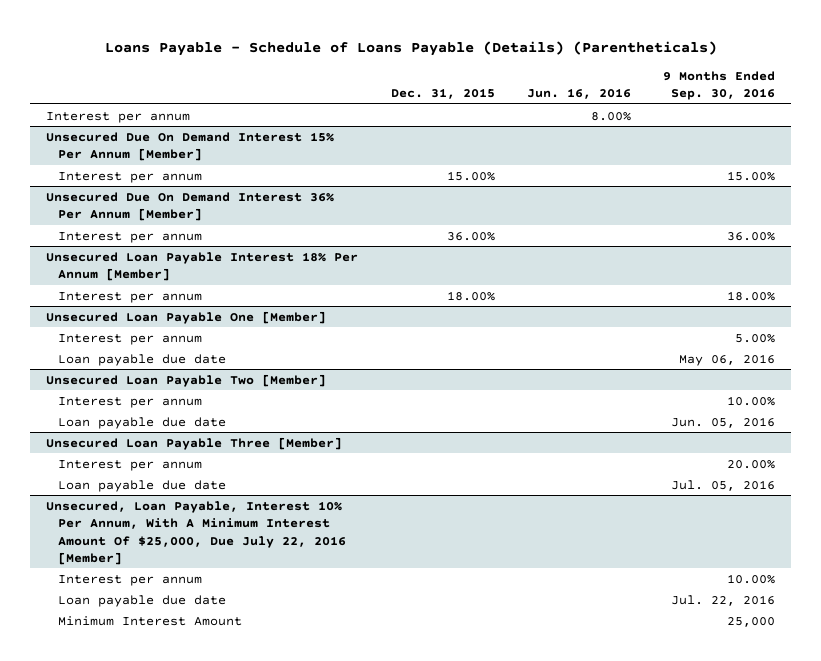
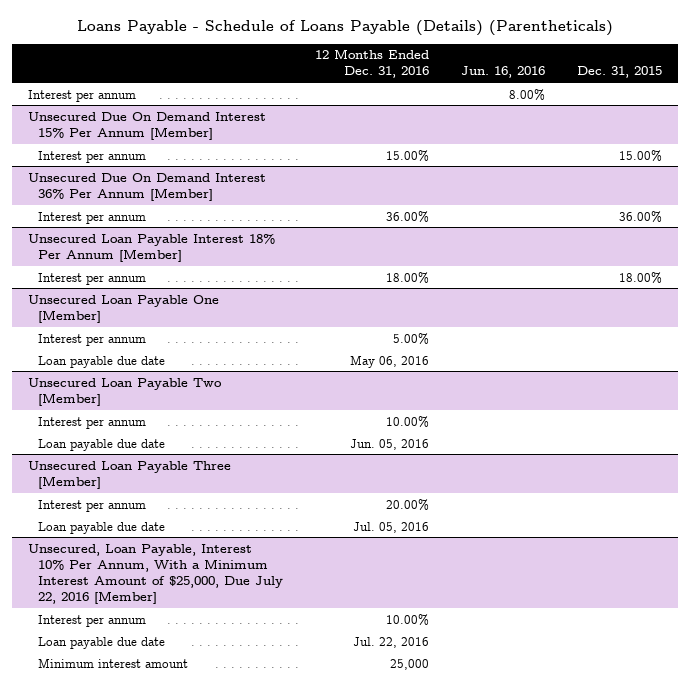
- | Dec. 31, 2015 | Jun. 16, 2016 | 9 Months Ended Sep. 30, 2016
+ | 12 Months Ended Dec. 31, 2016 | Jun. 16, 2016 | Dec. 31, 2015
- Unsecured, Loan Payable, Interest 10% Per Annum, With A Minimum Interest Amount Of $25,000, Due July 22, 2016 [Member]
+ Unsecured, Loan Payable, Interest 10% Per Annum, With a Minimum Interest Amount of $25,000, Due July 22, 2016 [Member]
- Minimum Interest Amount | | | 25,000
+ Minimum interest amount | 25,000 | |

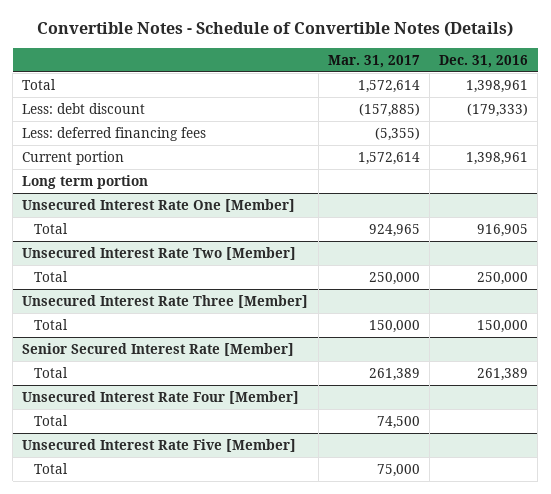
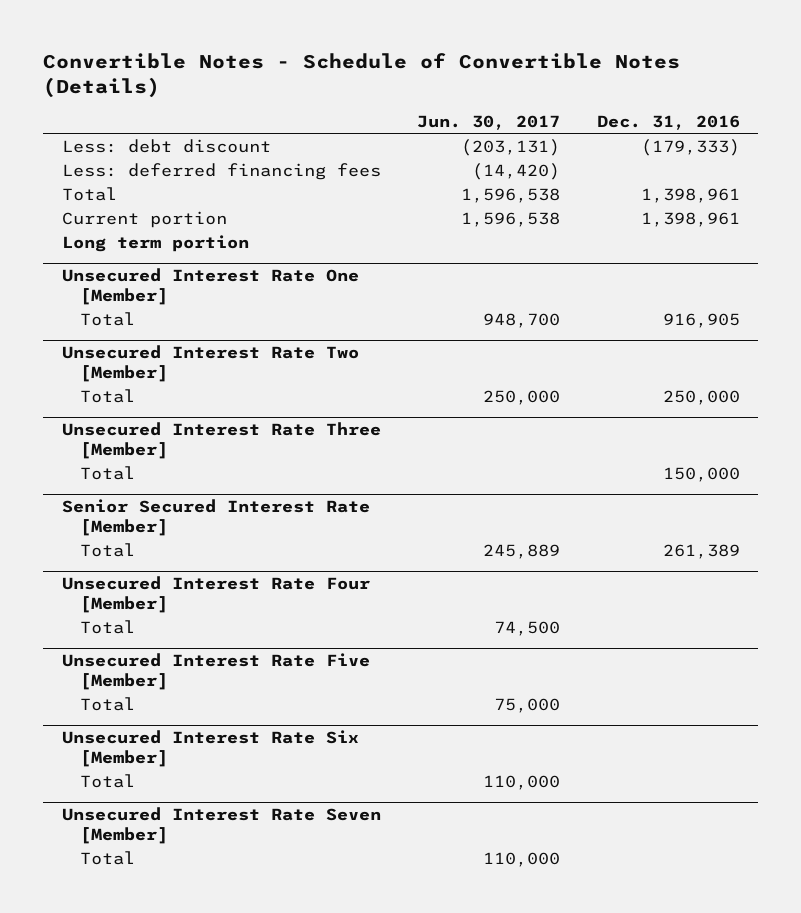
- | Mar. 31, 2017 | Dec. 31, 2016
+ | Jun. 30, 2017 | Dec. 31, 2016
moved down: Total | 1,596,538 | 1,398,961
+ Unsecured Interest Rate Six [Member]
+ Total | 110,000 |
+ Unsecured Interest Rate Seven [Member]
+ Total | 110,000 |

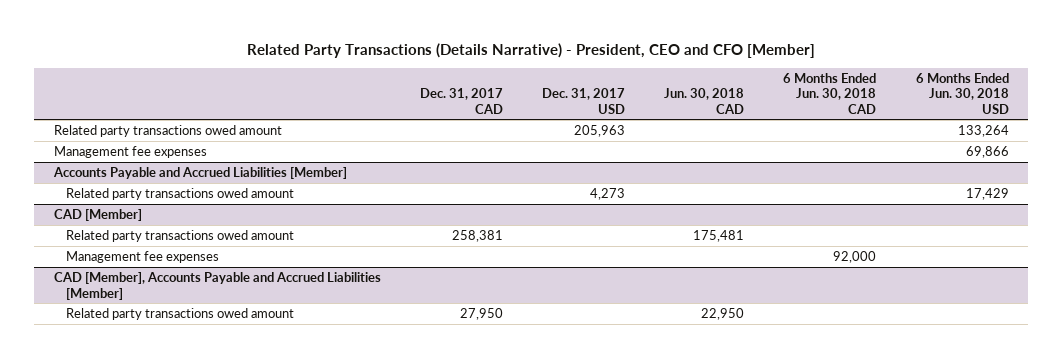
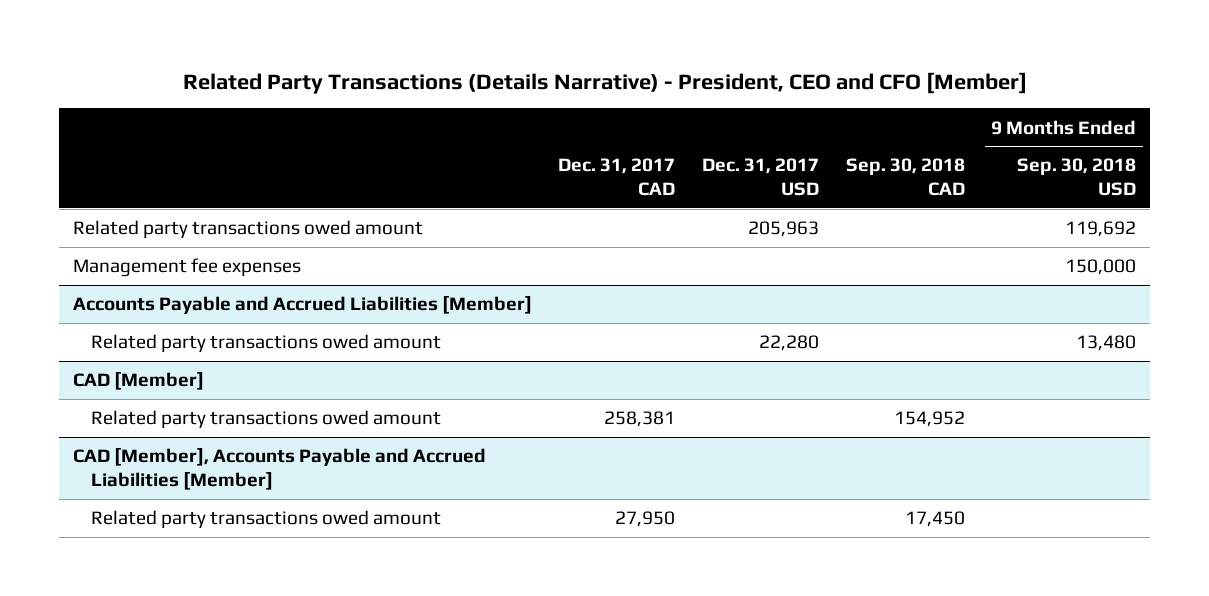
- | Dec. 31, 2017 CAD | Dec. 31, 2017 USD | Jun. 30, 2018 CAD | 6 Months Ended Jun. 30, 2018 CAD | 6 Months Ended Jun. 30, 2018 USD
+ | Dec. 31, 2017 CAD | Dec. 31, 2017 USD | Sep. 30, 2018 CAD | 9 Months Ended Sep. 30, 2018 USD
@ Accounts Payable and Accrued Liabilities [Member]
- Related party transactions owed amount | | 4,273 | | | 17,429
+ Related party transactions owed amount | | 22,280 | | 13,480
@ CAD [Member]
- Management fee expenses | | | | 92,000 |

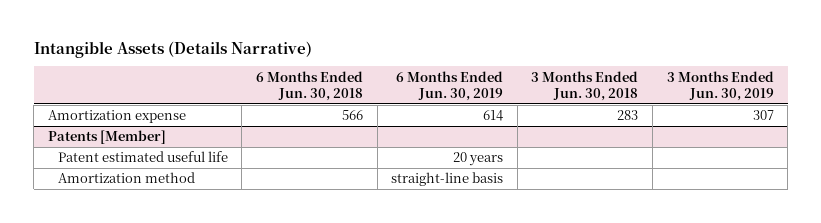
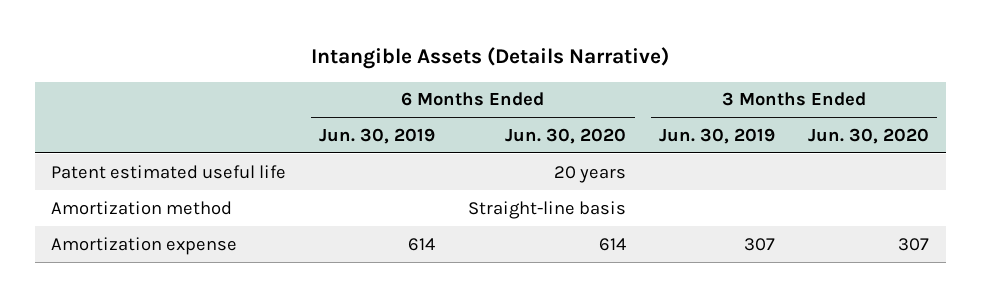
- | 6 Months Ended Jun. 30, 2018 | 6 Months Ended Jun. 30, 2019 | 3 Months Ended Jun. 30, 2018 | 3 Months Ended Jun. 30, 2019
+ | 6 Months Ended Jun. 30, 2019 | 6 Months Ended Jun. 30, 2020 | 3 Months Ended Jun. 30, 2019 | 3 Months Ended Jun. 30, 2020
+ Patent estimated useful life | | 20 years | |
+ Amortization method | | Straight-line basis | |
- Patents [Member]
- Patent estimated useful life | | 20 years | |
- Amortization method | | straight-line basis | |

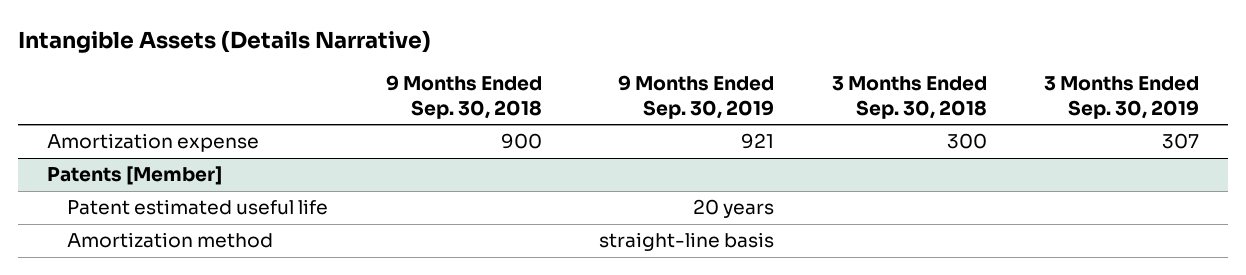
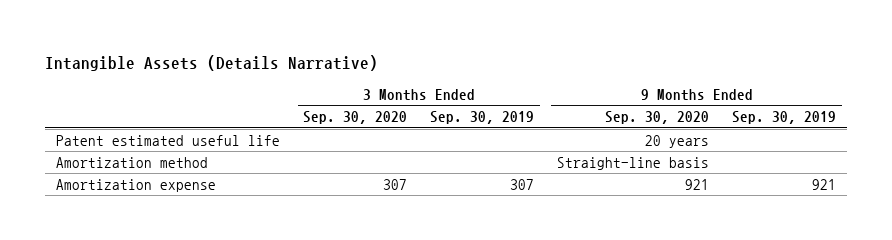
- | 9 Months Ended Sep. 30, 2018 | 9 Months Ended Sep. 30, 2019 | 3 Months Ended Sep. 30, 2018 | 3 Months Ended Sep. 30, 2019
+ | 3 Months Ended Sep. 30, 2020 | 3 Months Ended Sep. 30, 2019 | 9 Months Ended Sep. 30, 2020 | 9 Months Ended Sep. 30, 2019
+ Patent estimated useful life | | | 20 years |
+ Amortization method | | | Straight-line basis |
- Patents [Member]
- Patent estimated useful life | | 20 years | |
- Amortization method | | straight-line basis | |

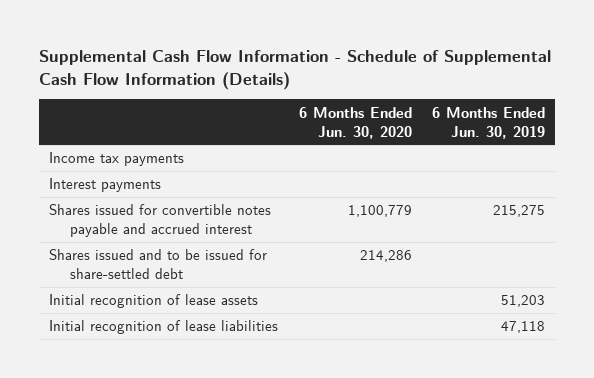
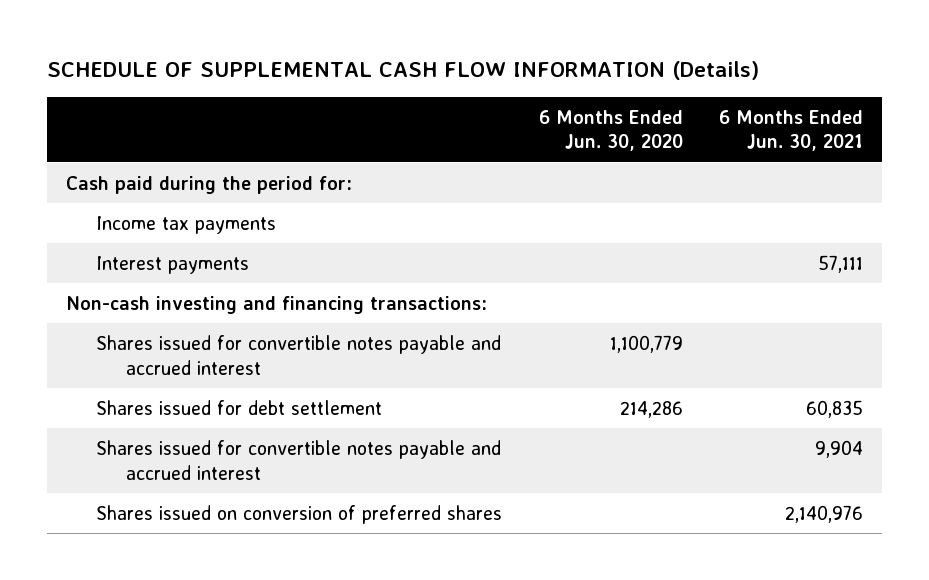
- Supplemental Cash Flow Information - Schedule of Supplemental Cash Flow Information (Details)
+ SCHEDULE OF SUPPLEMENTAL CASH FLOW INFORMATION (Details)
- | 6 Months Ended Jun. 30, 2020 | 6 Months Ended Jun. 30, 2019
+ | 6 Months Ended Jun. 30, 2020 | 6 Months Ended Jun. 30, 2021
+ Cash paid during the period for:
+ Non-cash investing and financing transactions:
- Shares issued and to be issued for share-settled debt | 214,286 |
- Initial recognition of lease assets | | 51,203
- Initial recognition of lease liabilities | | 47,118
+ Shares issued for debt settlement | 214,286 | 60,835
+ Shares issued for convertible notes payable and accrued interest | | 9,904
+ Shares issued on conversion of preferred shares | | 2,140,976

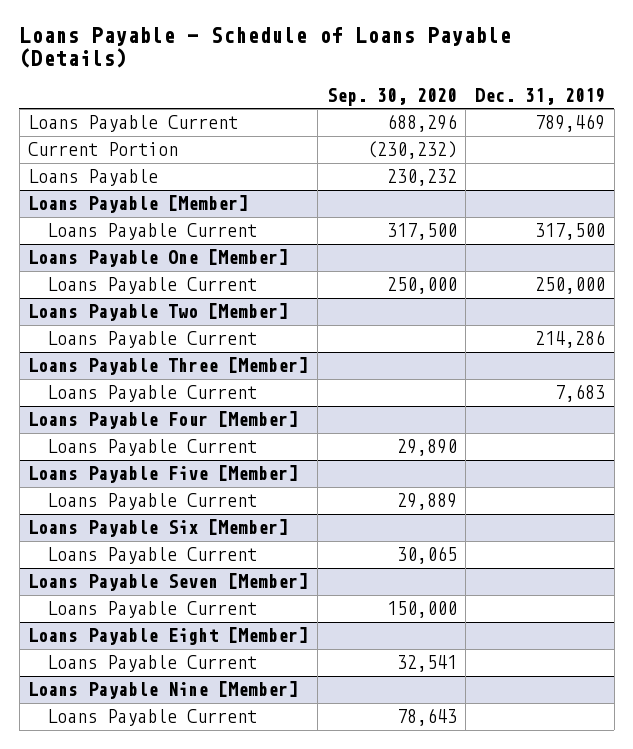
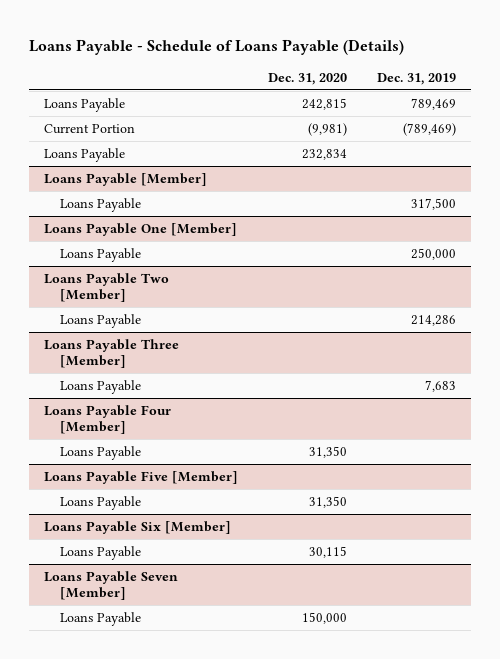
- | Sep. 30, 2020 | Dec. 31, 2019
+ | Dec. 31, 2020 | Dec. 31, 2019
- Loans Payable Current | 688,296 | 789,469
- Current Portion | (230,232) |
+ Loans Payable | 242,815 | 789,469
+ Current Portion | (9,981) | (789,469)
@ Loans Payable [Member]
- Loans Payable Current | 317,500 | 317,500
+ Loans Payable | | 317,500
@ Loans Payable One [Member]
- Loans Payable Current | 250,000 | 250,000
+ Loans Payable | | 250,000
@ Loans Payable Two [Member]
- Loans Payable Current | | 214,286
+ Loans Payable | | 214,286
@ Loans Payable Three [Member]
- Loans Payable Current | | 7,683
+ Loans Payable | | 7,683
@ Loans Payable Four [Member]
- Loans Payable Current | 29,890 |
+ Loans Payable | 31,350 |
@ Loans Payable Five [Member]
- Loans Payable Current | 29,889 |
+ Loans Payable | 31,350 |
@ Loans Payable Six [Member]
- Loans Payable Current | 30,065 |
+ Loans Payable | 30,115 |
@ Loans Payable Seven [Member]
- Loans Payable Current | 150,000 |
- Loans Payable Eight [Member]
- Loans Payable Current | 32,541 |
- Loans Payable Nine [Member]
- Loans Payable Current | 78,643 |
@ Loans Payable Seven [Member]
+ Loans Payable | 150,000 |

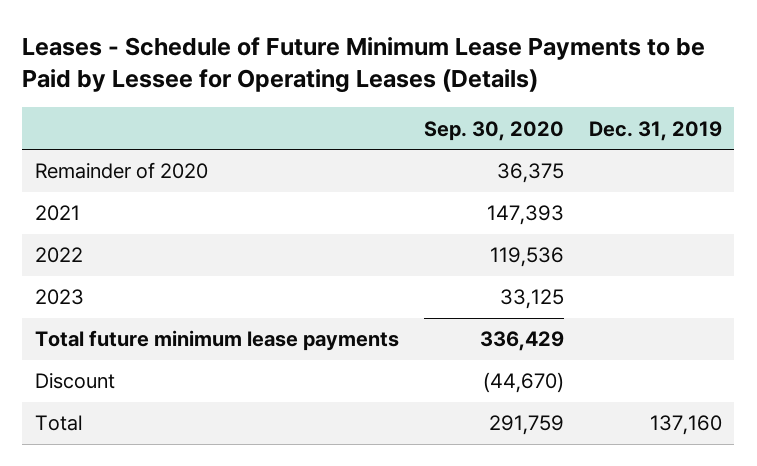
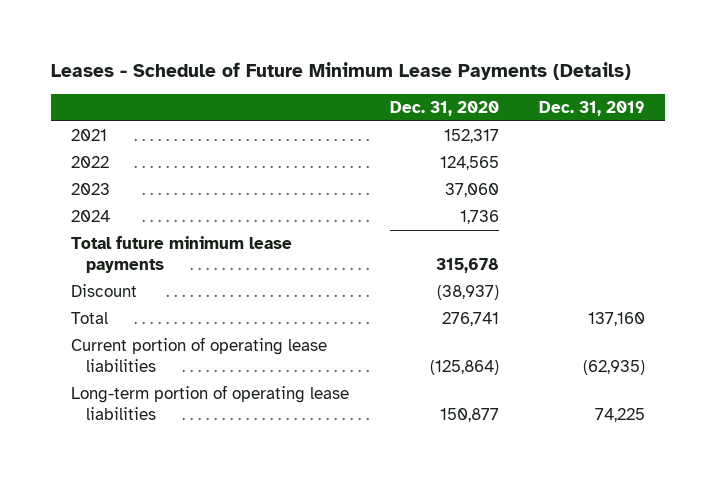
- Leases - Schedule of Future Minimum Lease Payments to be Paid by Lessee for Operating Leases (Details)
+ Leases - Schedule of Future Minimum Lease Payments (Details)
- | Sep. 30, 2020 | Dec. 31, 2019
+ | Dec. 31, 2020 | Dec. 31, 2019
- Remainder of 2020 | 36,375 |
+ 2024 | 1,736 |
+ Current portion of operating lease liabilities | (125,864) | (62,935)
+ Long-term portion of operating lease liabilities | 150,877 | 74,225

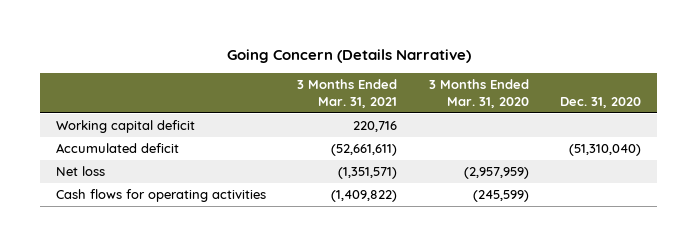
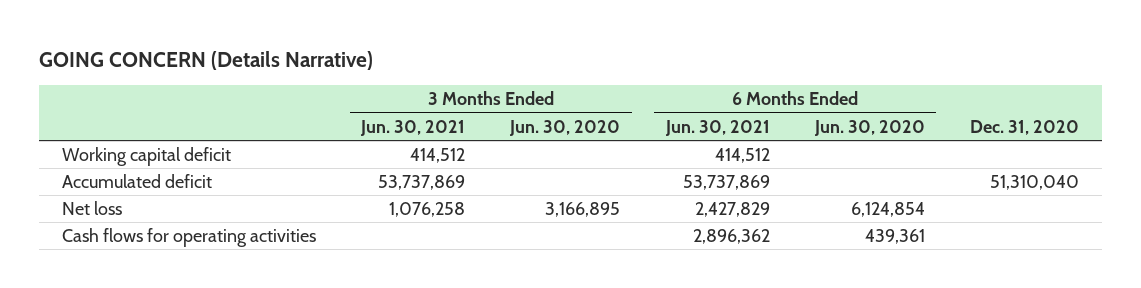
- Going Concern (Details Narrative)
+ GOING CONCERN (Details Narrative)
- | 3 Months Ended Mar. 31, 2021 | 3 Months Ended Mar. 31, 2020 | Dec. 31, 2020
+ | 3 Months Ended Jun. 30, 2021 | 3 Months Ended Jun. 30, 2020 | 6 Months Ended Jun. 30, 2021 | 6 Months Ended Jun. 30, 2020 | Dec. 31, 2020
- Accumulated deficit | (52,661,611) | | (51,310,040)
+ Accumulated deficit | 53,737,869 | | 53,737,869 | | 51,310,040

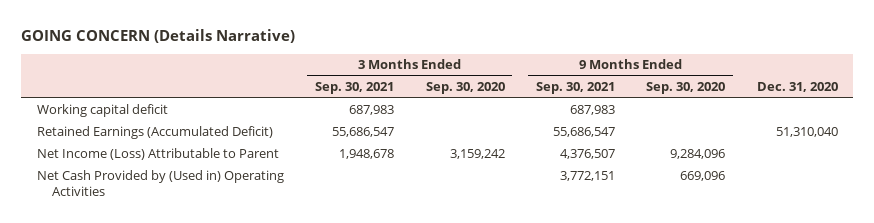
- | 3 Months Ended Jun. 30, 2021 | 3 Months Ended Jun. 30, 2020 | 6 Months Ended Jun. 30, 2021 | 6 Months Ended Jun. 30, 2020 | Dec. 31, 2020
+ | 3 Months Ended Sep. 30, 2021 | 3 Months Ended Sep. 30, 2020 | 9 Months Ended Sep. 30, 2021 | 9 Months Ended Sep. 30, 2020 | Dec. 31, 2020
- Accumulated deficit | 53,737,869 | | 53,737,869 | | 51,310,040
- Net loss | 1,076,258 | 3,166,895 | 2,427,829 | 6,124,854 |
- Cash flows for operating activities | | | 2,896,362 | 439,361 |
+ Retained Earnings (Accumulated Deficit) | 55,686,547 | | 55,686,547 | | 51,310,040
+ Net Income (Loss) Attributable to Parent | 1,948,678 | 3,159,242 | 4,376,507 | 9,284,096 |
+ Net Cash Provided by (Used in) Operating Activities | | | 3,772,151 | 669,096 |

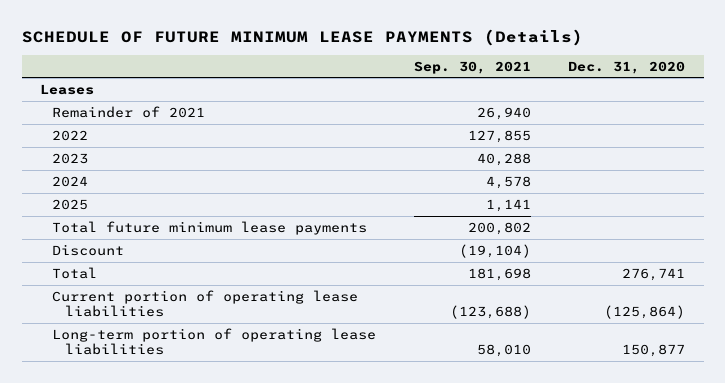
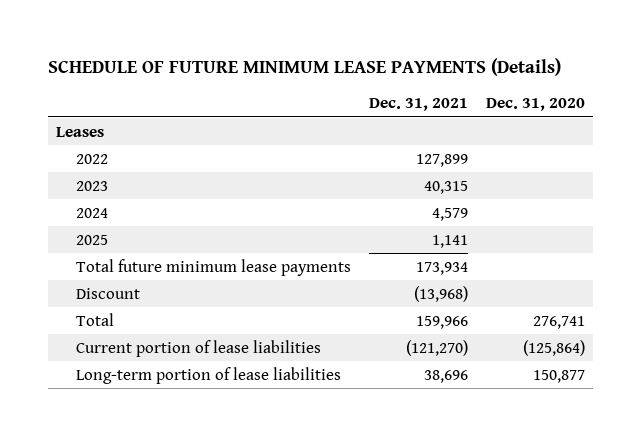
- | Sep. 30, 2021 | Dec. 31, 2020
+ | Dec. 31, 2021 | Dec. 31, 2020
- Remainder of 2021 | 26,940 |
- Current portion of operating lease liabilities | (123,688) | (125,864)
- Long-term portion of operating lease liabilities | 58,010 | 150,877
+ Current portion of lease liabilities | (121,270) | (125,864)
+ Long-term portion of lease liabilities | 38,696 | 150,877

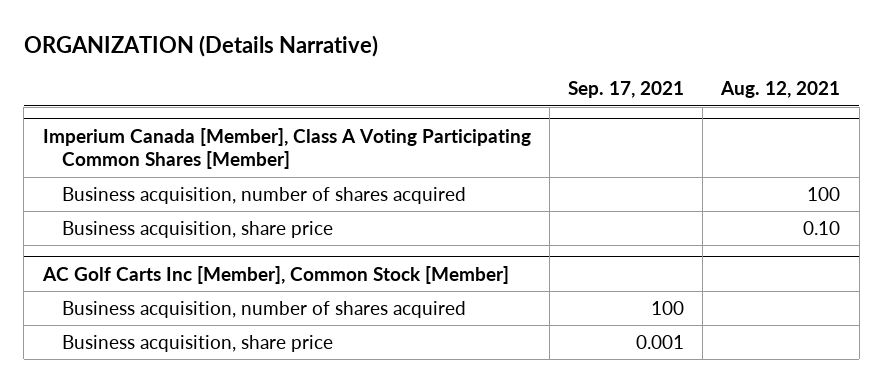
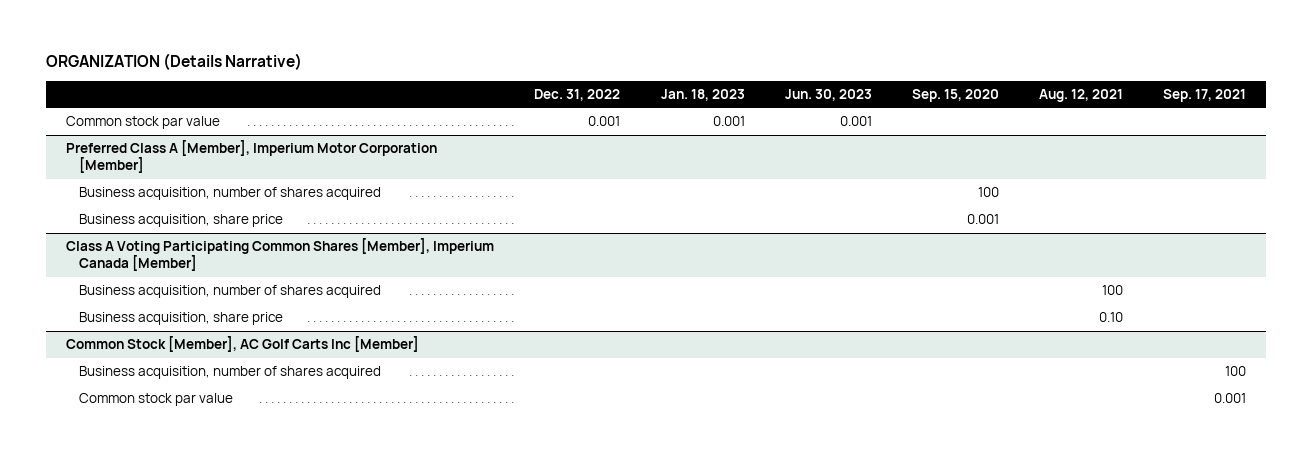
- | Sep. 17, 2021 | Aug. 12, 2021
+ | Dec. 31, 2022 | Jan. 18, 2023 | Jun. 30, 2023 | Sep. 15, 2020 | Aug. 12, 2021 | Sep. 17, 2021
- Imperium Canada [Member], Class A Voting Participating Common Shares [Member]
+ Common stock par value | 0.001 | 0.001 | 0.001 | | |
+ Preferred Class A [Member], Imperium Motor Corporation [Member]
+ Business acquisition, number of shares acquired | | | | 100 | |
+ Business acquisition, share price | | | | 0.001 | |
+ Class A Voting Participating Common Shares [Member], Imperium Canada [Member]
- AC Golf Carts Inc [Member], Common Stock [Member]
+ Common Stock [Member], AC Golf Carts Inc [Member]
- Business acquisition, share price | 0.001 |
+ Common stock par value | | | | | | 0.001

